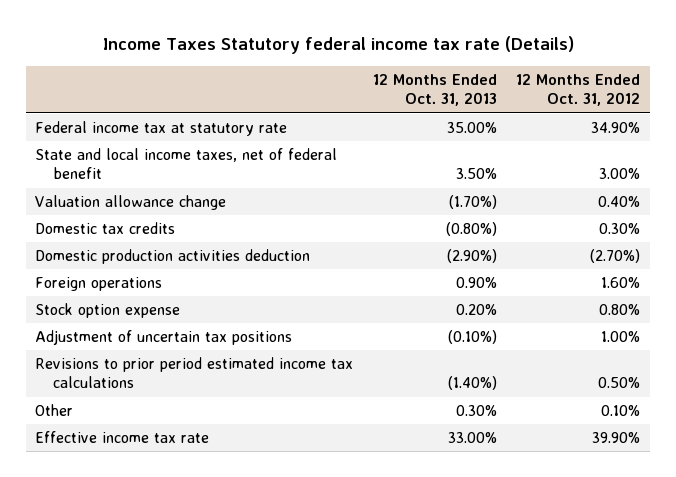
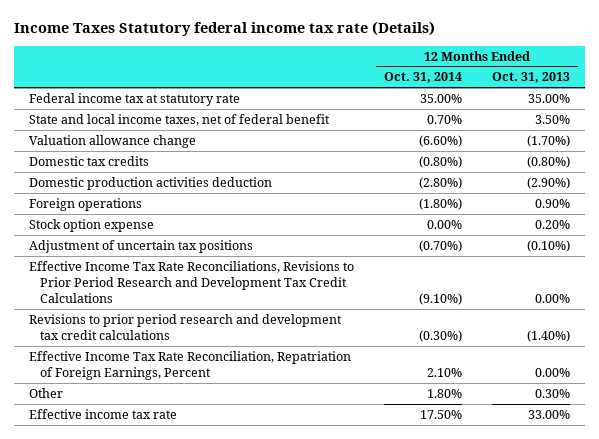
- | 12 Months Ended Oct. 31, 2013 | 12 Months Ended Oct. 31, 2012
+ | 12 Months Ended Oct. 31, 2014 | 12 Months Ended Oct. 31, 2013
- Revisions to prior period estimated income tax calculations | (1.40%) | 0.50%
+ Effective Income Tax Rate Reconciliations, Revisions to Prior Period Research and Development Tax Credit Calculations | (9.10%) | 0.00%
+ Revisions to prior period research and development tax credit calculations | (0.30%) | (1.40%)
+ Effective Income Tax Rate Reconciliation, Repatriation of Foreign Earnings, Percent | 2.10% | 0.00%

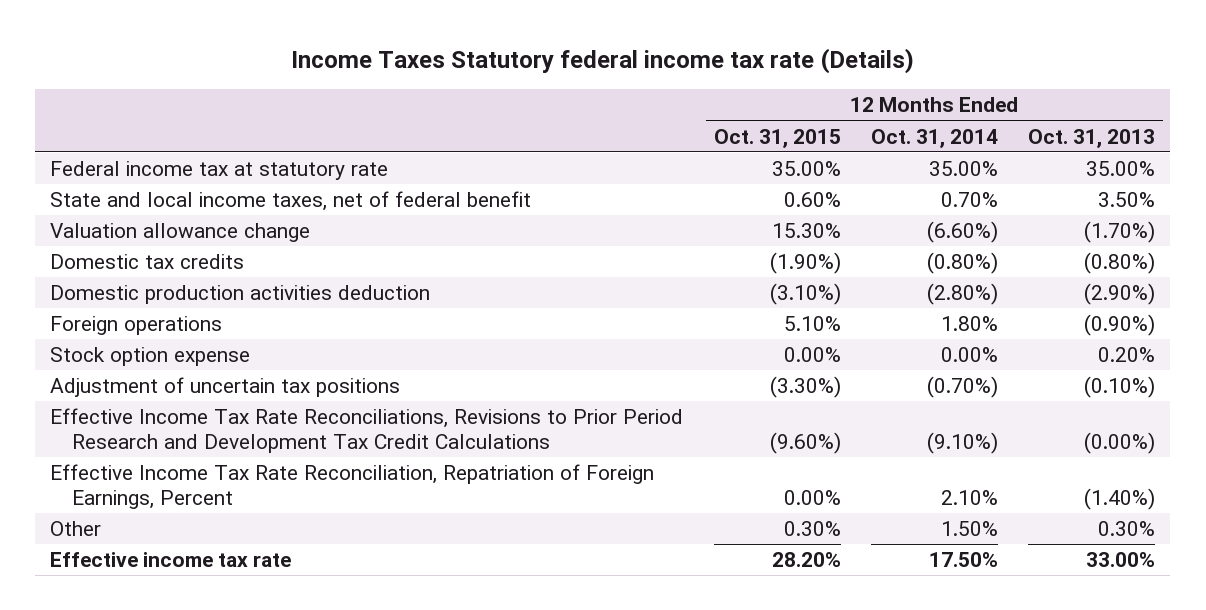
- | 12 Months Ended Oct. 31, 2014 | 12 Months Ended Oct. 31, 2013
+ | 12 Months Ended Oct. 31, 2015 | 12 Months Ended Oct. 31, 2014 | 12 Months Ended Oct. 31, 2013
- Foreign operations | (1.80%) | 0.90%
+ Foreign operations | 5.10% | 1.80% | (0.90%)
- Effective Income Tax Rate Reconciliations, Revisions to Prior Period Research and Development Tax Credit Calculations | (9.10%) | 0.00%
- Revisions to prior period research and development tax credit calculations | (0.30%) | (1.40%)
- Effective Income Tax Rate Reconciliation, Repatriation of Foreign Earnings, Percent | 2.10% | 0.00%
- Other | 1.80% | 0.30%
+ Effective Income Tax Rate Reconciliations, Revisions to Prior Period Research and Development Tax Credit Calculations | (9.60%) | (9.10%) | (0.00%)
+ Effective Income Tax Rate Reconciliation, Repatriation of Foreign Earnings, Percent | 0.00% | 2.10% | (1.40%)
+ Other | 0.30% | 1.50% | 0.30%

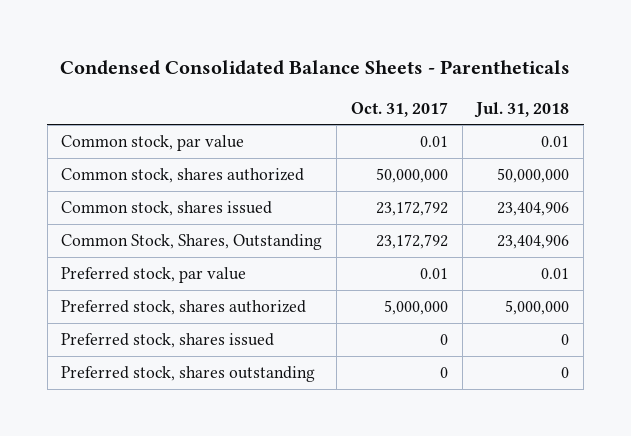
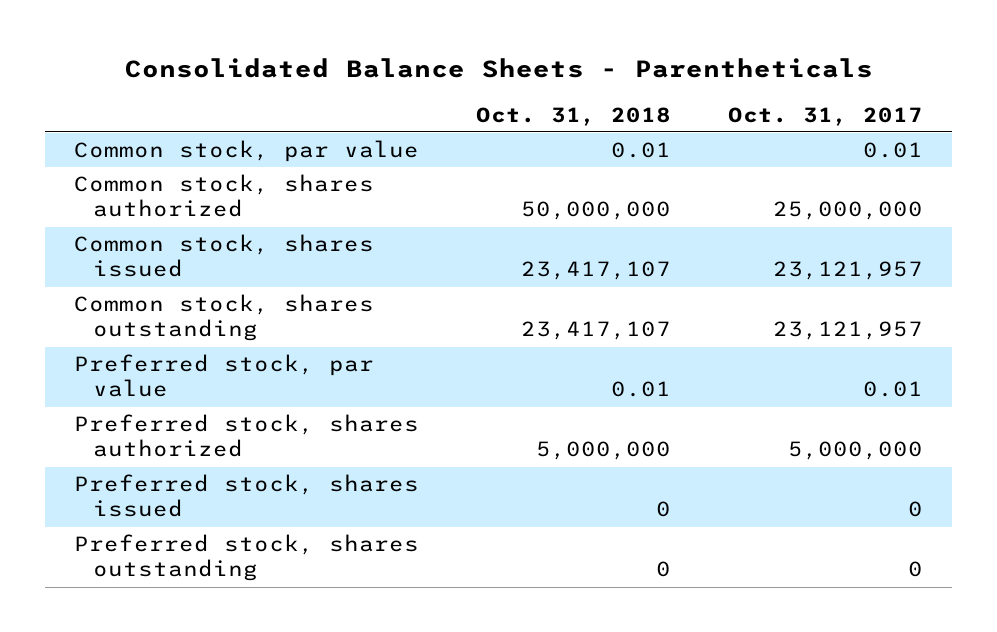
- Condensed Consolidated Balance Sheets - Parentheticals
+ Consolidated Balance Sheets - Parentheticals
- | Oct. 31, 2017 | Jul. 31, 2018
+ | Oct. 31, 2018 | Oct. 31, 2017
- Common stock, shares authorized | 50,000,000 | 50,000,000
- Common stock, shares issued | 23,172,792 | 23,404,906
- Common Stock, Shares, Outstanding | 23,172,792 | 23,404,906
+ Common stock, shares authorized | 50,000,000 | 25,000,000
+ Common stock, shares issued | 23,417,107 | 23,121,957
+ Common stock, shares outstanding | 23,417,107 | 23,121,957

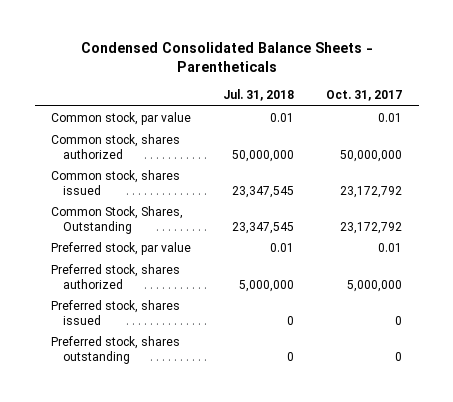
- Consolidated Balance Sheets - Parentheticals
+ Condensed Consolidated Balance Sheets - Parentheticals
- | Oct. 31, 2018 | Oct. 31, 2017
+ | Jul. 31, 2018 | Oct. 31, 2017
- Common stock, shares authorized | 50,000,000 | 25,000,000
- Common stock, shares issued | 23,417,107 | 23,121,957
- Common stock, shares outstanding | 23,417,107 | 23,121,957
+ Common stock, shares authorized | 50,000,000 | 50,000,000
+ Common stock, shares issued | 23,347,545 | 23,172,792
+ Common Stock, Shares, Outstanding | 23,347,545 | 23,172,792

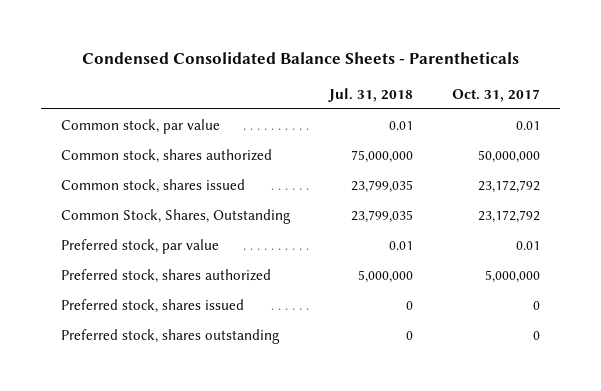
- Common stock, shares authorized | 50,000,000 | 50,000,000
- Common stock, shares issued | 23,347,545 | 23,172,792
- Common Stock, Shares, Outstanding | 23,347,545 | 23,172,792
+ Common stock, shares authorized | 75,000,000 | 50,000,000
+ Common stock, shares issued | 23,799,035 | 23,172,792
+ Common Stock, Shares, Outstanding | 23,799,035 | 23,172,792

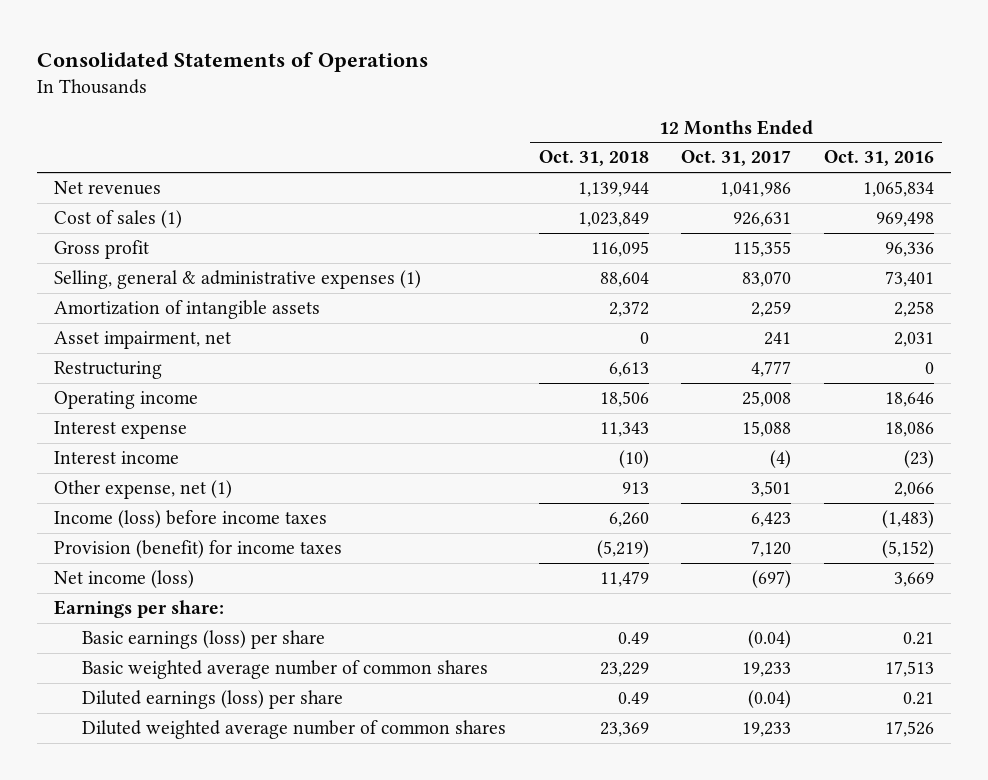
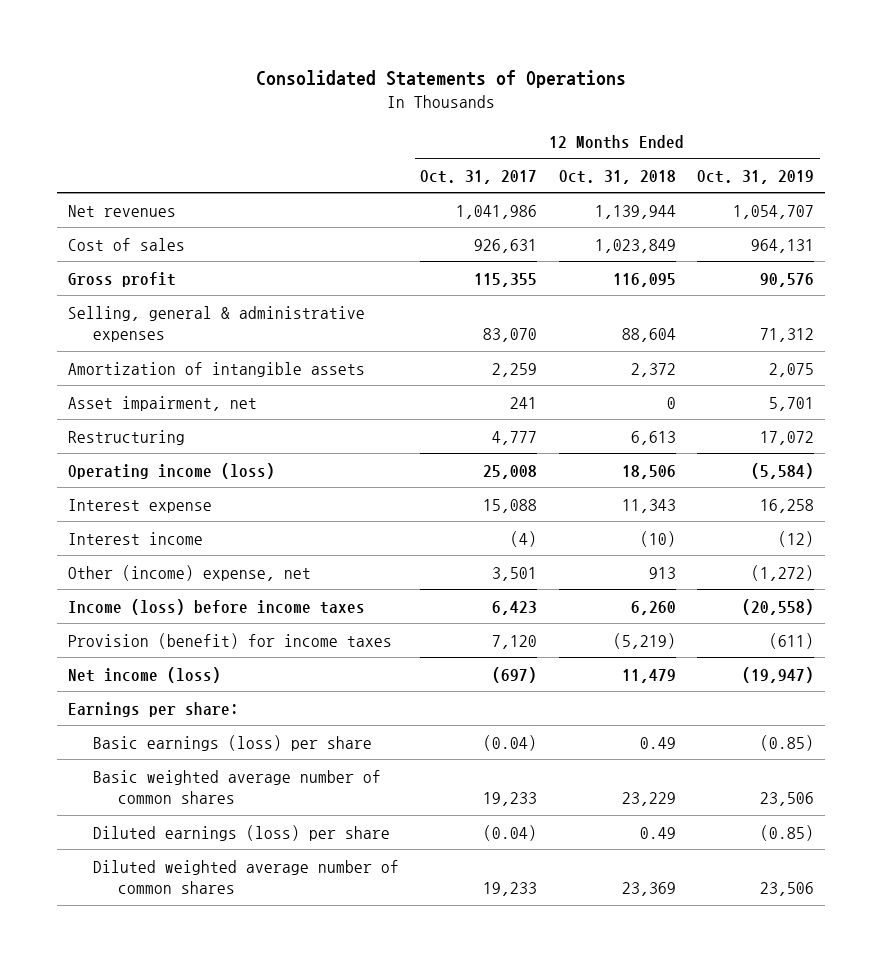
- | 12 Months Ended Oct. 31, 2018 | 12 Months Ended Oct. 31, 2017 | 12 Months Ended Oct. 31, 2016
+ | 12 Months Ended Oct. 31, 2017 | 12 Months Ended Oct. 31, 2018 | 12 Months Ended Oct. 31, 2019
- Cost of sales (1) | 1,023,849 | 926,631 | 969,498
+ Cost of sales | 926,631 | 1,023,849 | 964,131
- Selling, general & administrative expenses (1) | 88,604 | 83,070 | 73,401
+ Selling, general & administrative expenses | 83,070 | 88,604 | 71,312
- Operating income | 18,506 | 25,008 | 18,646
+ Operating income (loss) | 25,008 | 18,506 | (5,584)
- Other expense, net (1) | 913 | 3,501 | 2,066
+ Other (income) expense, net | 3,501 | 913 | (1,272)

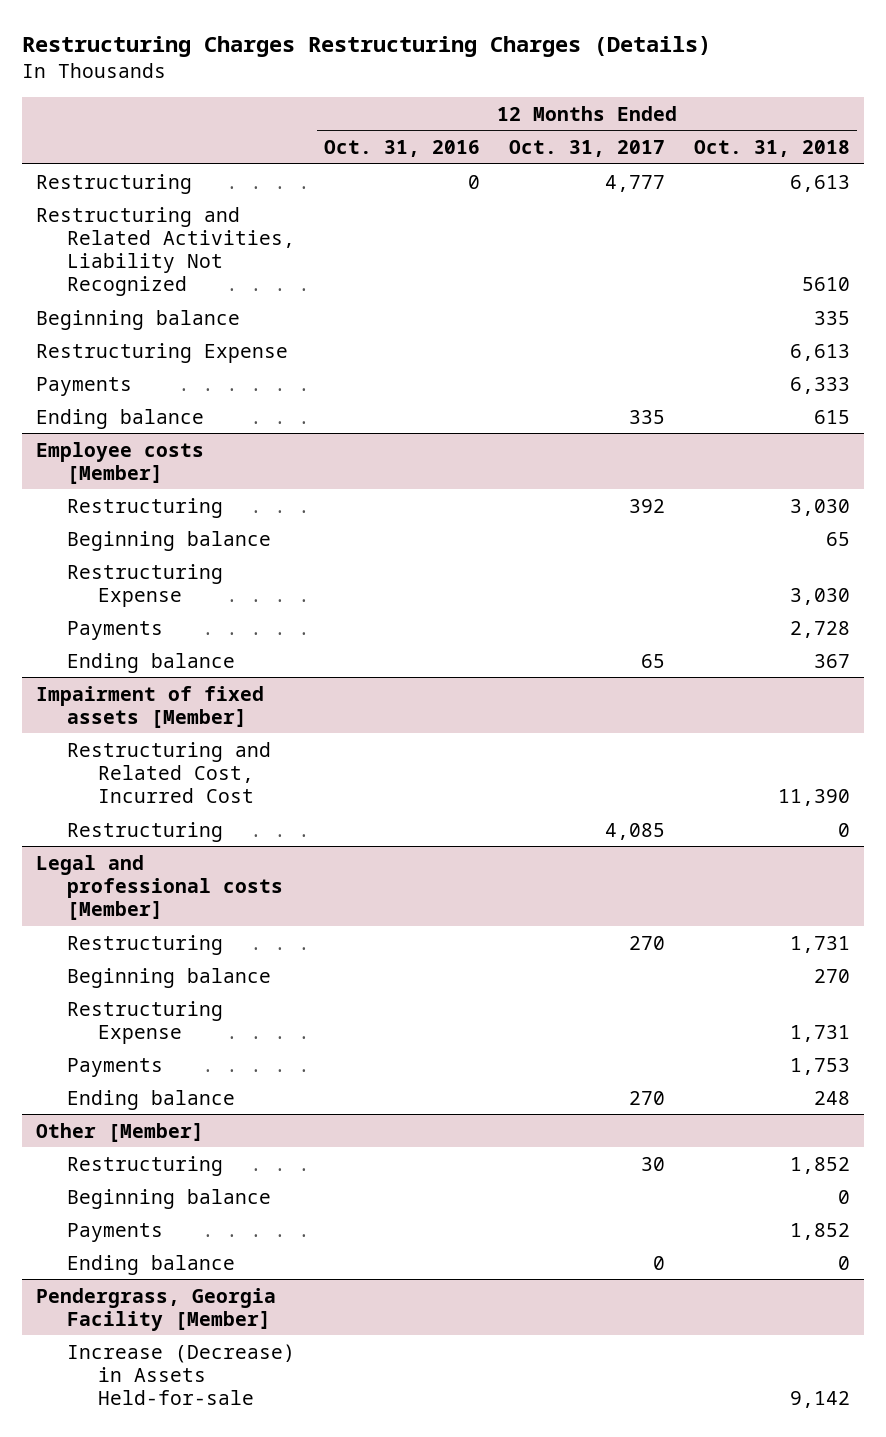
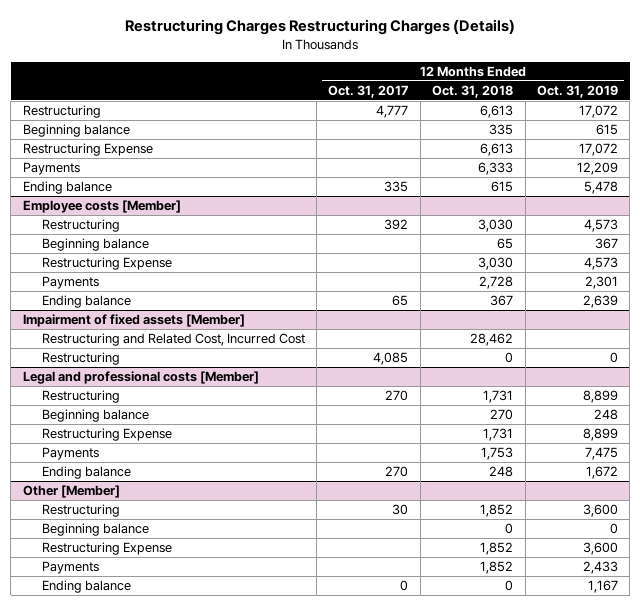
- | 12 Months Ended Oct. 31, 2016 | 12 Months Ended Oct. 31, 2017 | 12 Months Ended Oct. 31, 2018
+ | 12 Months Ended Oct. 31, 2017 | 12 Months Ended Oct. 31, 2018 | 12 Months Ended Oct. 31, 2019
- Restructuring and Related Activities, Liability Not Recognized | | | 5610
@ Impairment of fixed assets [Member]
- Restructuring and Related Cost, Incurred Cost | | | 11,390
+ Restructuring and Related Cost, Incurred Cost | | 28,462 |
@ Other [Member]
+ Restructuring Expense | | 1,852 | 3,600
- Pendergrass, Georgia Facility [Member]
- Increase (Decrease) in Assets Held-for-sale | | | 9,142

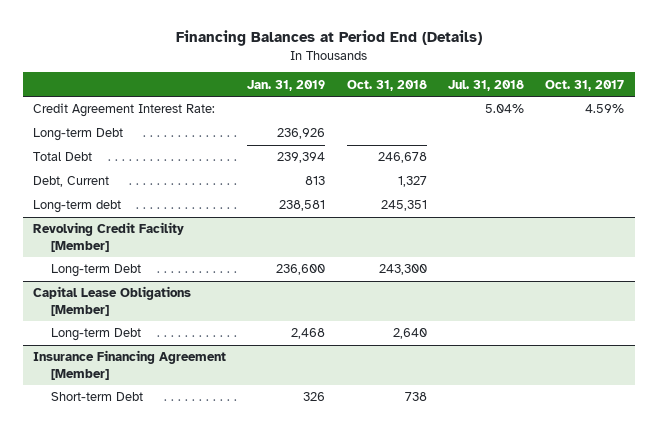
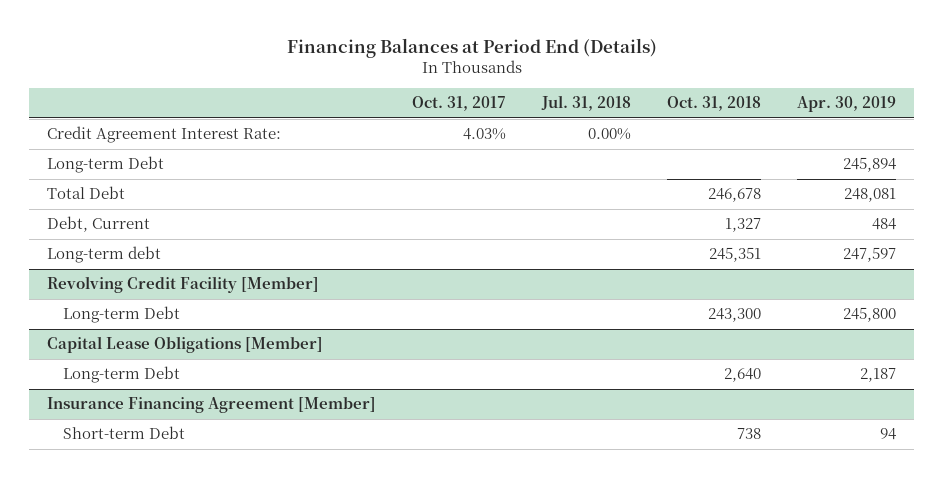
- | Jan. 31, 2019 | Oct. 31, 2018 | Jul. 31, 2018 | Oct. 31, 2017
+ | Oct. 31, 2017 | Jul. 31, 2018 | Oct. 31, 2018 | Apr. 30, 2019
- Credit Agreement Interest Rate: | | | 5.04% | 4.59%
+ Credit Agreement Interest Rate: | 4.03% | 0.00% | |

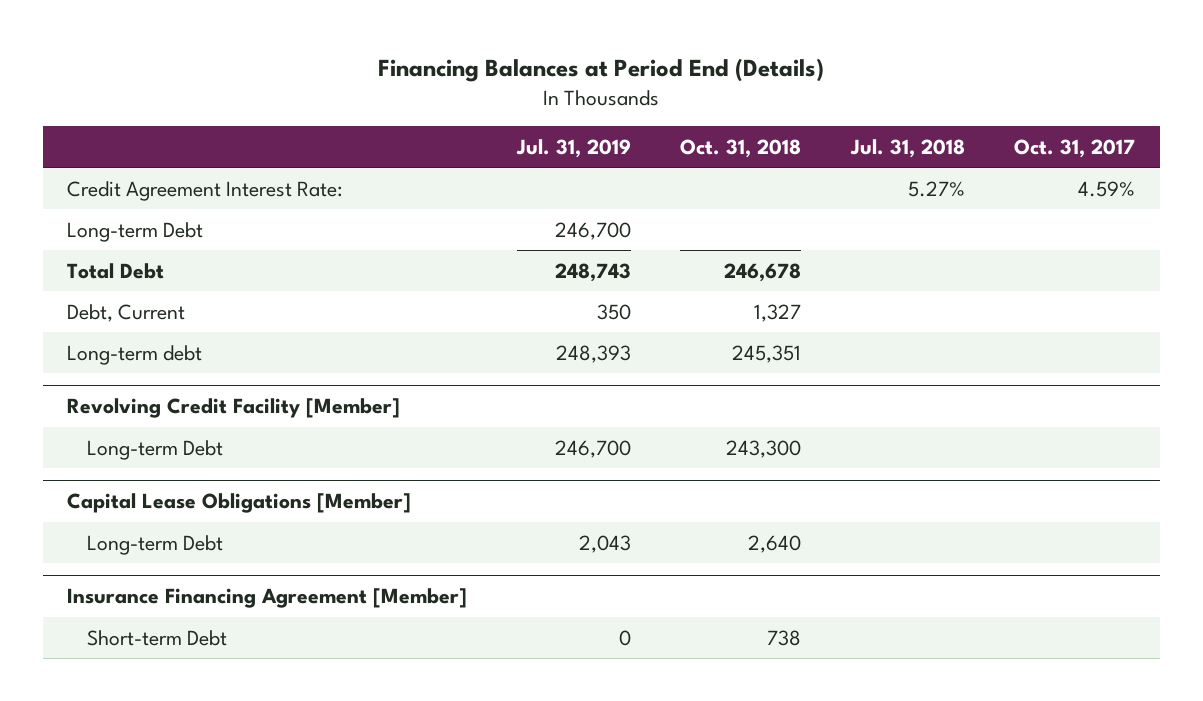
- | Oct. 31, 2017 | Jul. 31, 2018 | Oct. 31, 2018 | Apr. 30, 2019
+ | Jul. 31, 2019 | Oct. 31, 2018 | Jul. 31, 2018 | Oct. 31, 2017
- Credit Agreement Interest Rate: | 4.03% | 0.00% | |
+ Credit Agreement Interest Rate: | | | 5.27% | 4.59%

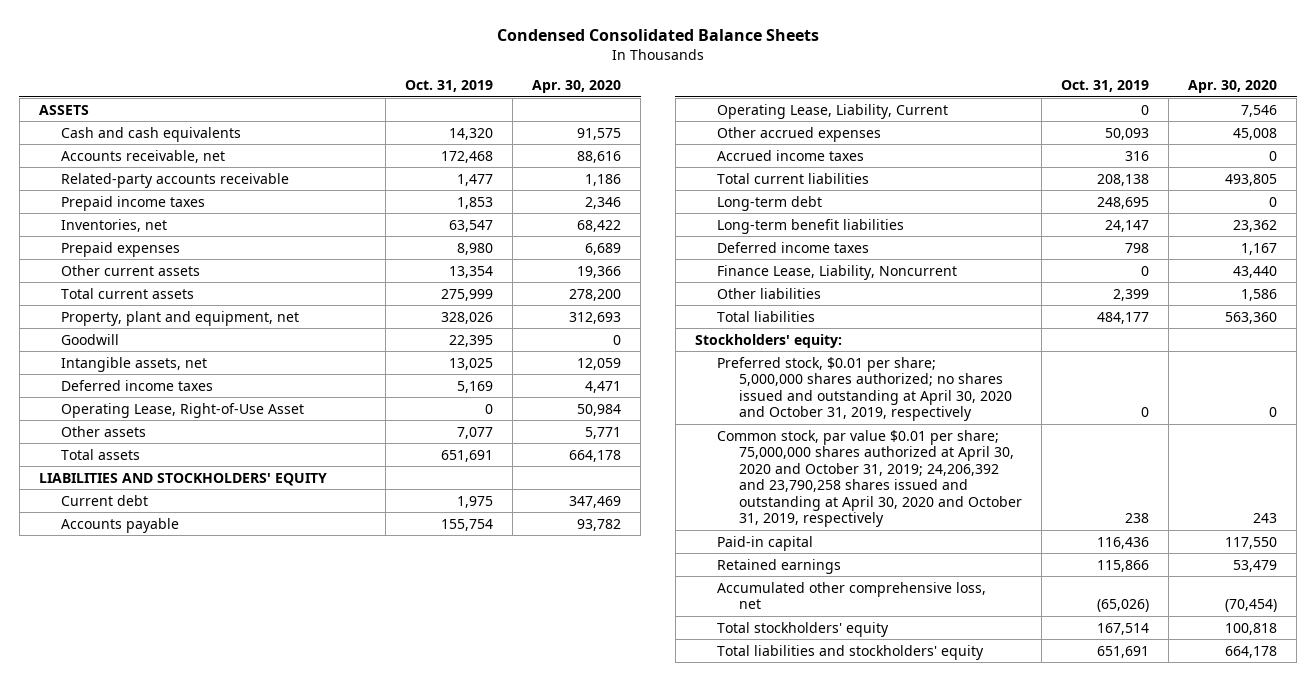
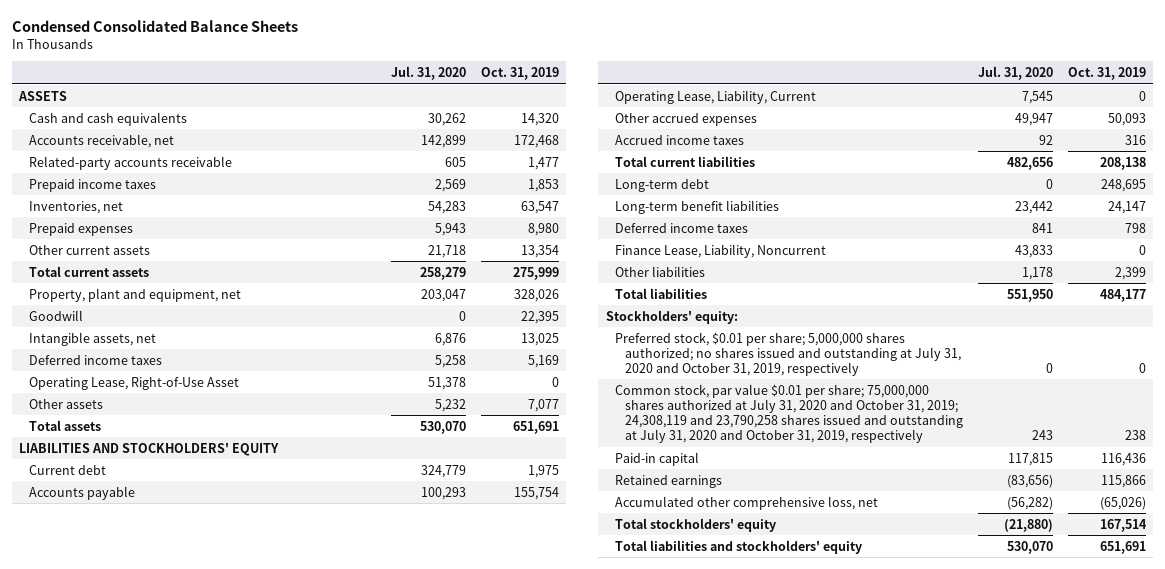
- | Oct. 31, 2019 | Apr. 30, 2020
+ | Jul. 31, 2020 | Oct. 31, 2019
- Preferred stock, $0.01 per share; 5,000,000 shares authorized; no shares issued and outstanding at April 30, 2020 and October 31, 2019, respectively | 0 | 0
- Common stock, par value $0.01 per share; 75,000,000 shares authorized at April 30, 2020 and October 31, 2019; 24,206,392 and 23,790,258 shares issued and outstanding at April 30, 2020 and October 31, 2019, respectively | 238 | 243
+ Preferred stock, $0.01 per share; 5,000,000 shares authorized; no shares issued and outstanding at July 31, 2020 and October 31, 2019, respectively | 0 | 0
+ Common stock, par value $0.01 per share; 75,000,000 shares authorized at July 31, 2020 and October 31, 2019; 24,308,119 and 23,790,258 shares issued and outstanding at July 31, 2020 and October 31, 2019, respectively | 243 | 238

